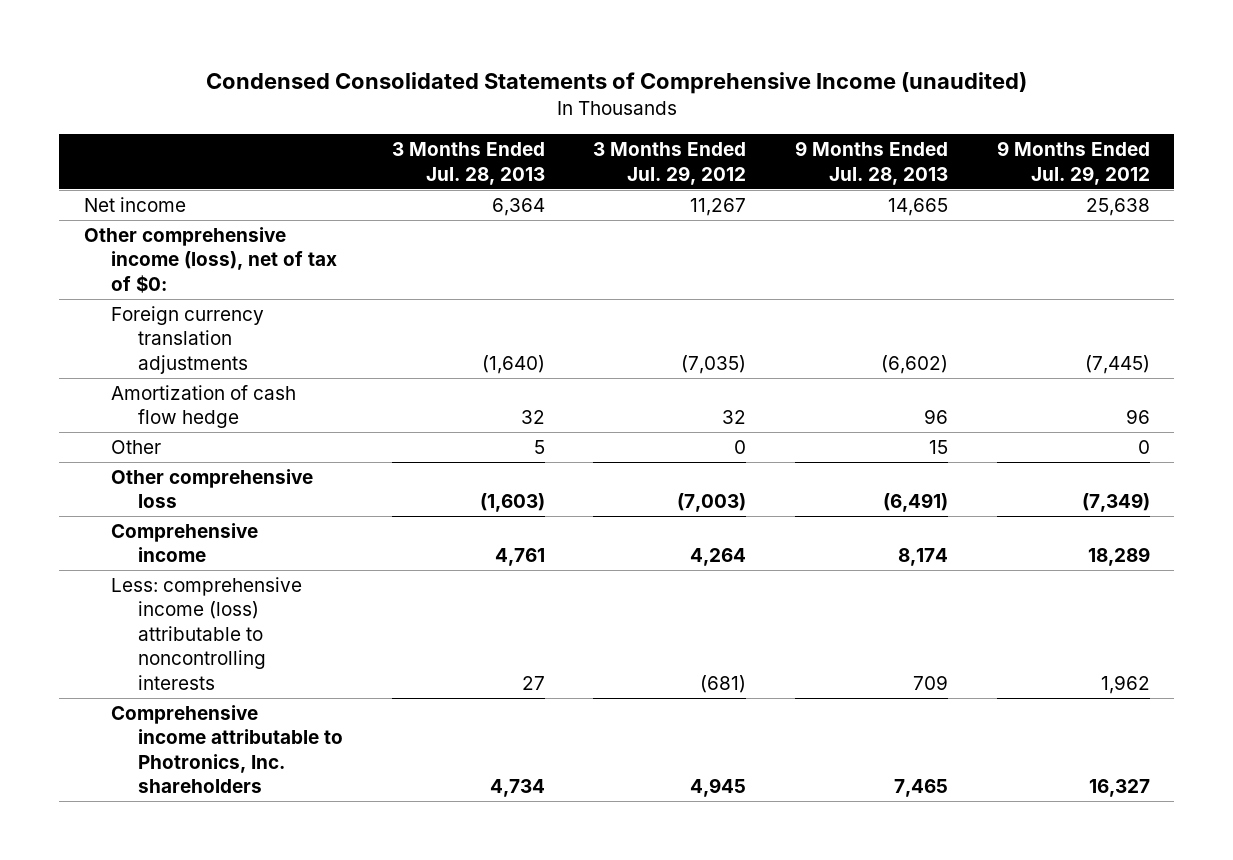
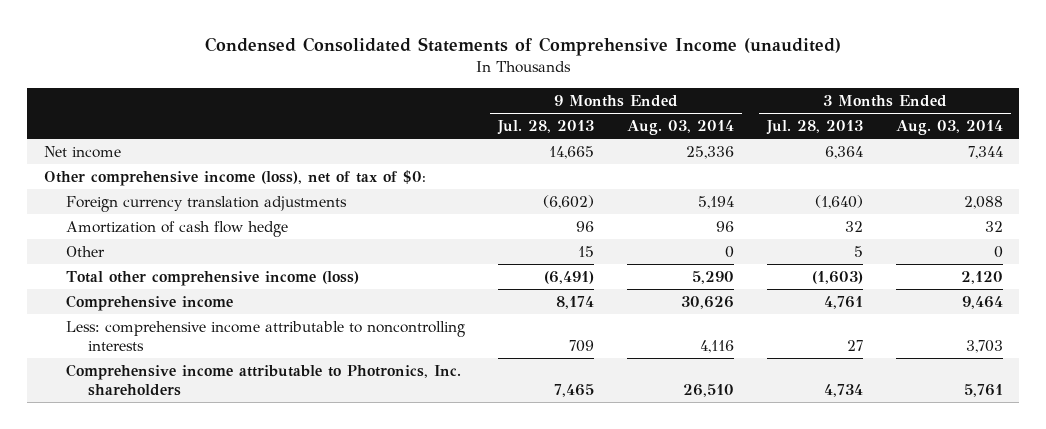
- | 3 Months Ended Jul. 28, 2013 | 3 Months Ended Jul. 29, 2012 | 9 Months Ended Jul. 28, 2013 | 9 Months Ended Jul. 29, 2012
+ | 9 Months Ended Jul. 28, 2013 | 9 Months Ended Aug. 03, 2014 | 3 Months Ended Jul. 28, 2013 | 3 Months Ended Aug. 03, 2014
- Other comprehensive loss | (1,603) | (7,003) | (6,491) | (7,349)
+ Total other comprehensive income (loss) | (6,491) | 5,290 | (1,603) | 2,120
- Less: comprehensive income (loss) attributable to noncontrolling interests | 27 | (681) | 709 | 1,962
+ Less: comprehensive income attributable to noncontrolling interests | 709 | 4,116 | 27 | 3,703

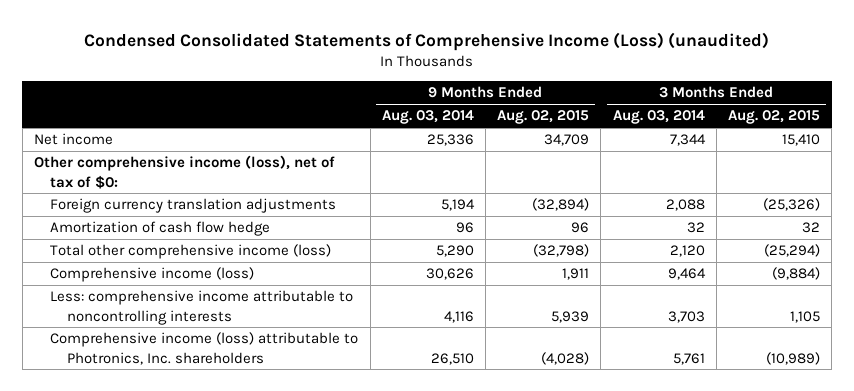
- Condensed Consolidated Statements of Comprehensive Income (unaudited)
+ Condensed Consolidated Statements of Comprehensive Income (Loss) (unaudited)
- | 9 Months Ended Jul. 28, 2013 | 9 Months Ended Aug. 03, 2014 | 3 Months Ended Jul. 28, 2013 | 3 Months Ended Aug. 03, 2014
+ | 9 Months Ended Aug. 03, 2014 | 9 Months Ended Aug. 02, 2015 | 3 Months Ended Aug. 03, 2014 | 3 Months Ended Aug. 02, 2015
- Other | 15 | 0 | 5 | 0
- Comprehensive income | 8,174 | 30,626 | 4,761 | 9,464
+ Comprehensive income (loss) | 30,626 | 1,911 | 9,464 | (9,884)
- Comprehensive income attributable to Photronics, Inc. shareholders | 7,465 | 26,510 | 4,734 | 5,761
+ Comprehensive income (loss) attributable to Photronics, Inc. shareholders | 26,510 | (4,028) | 5,761 | (10,989)

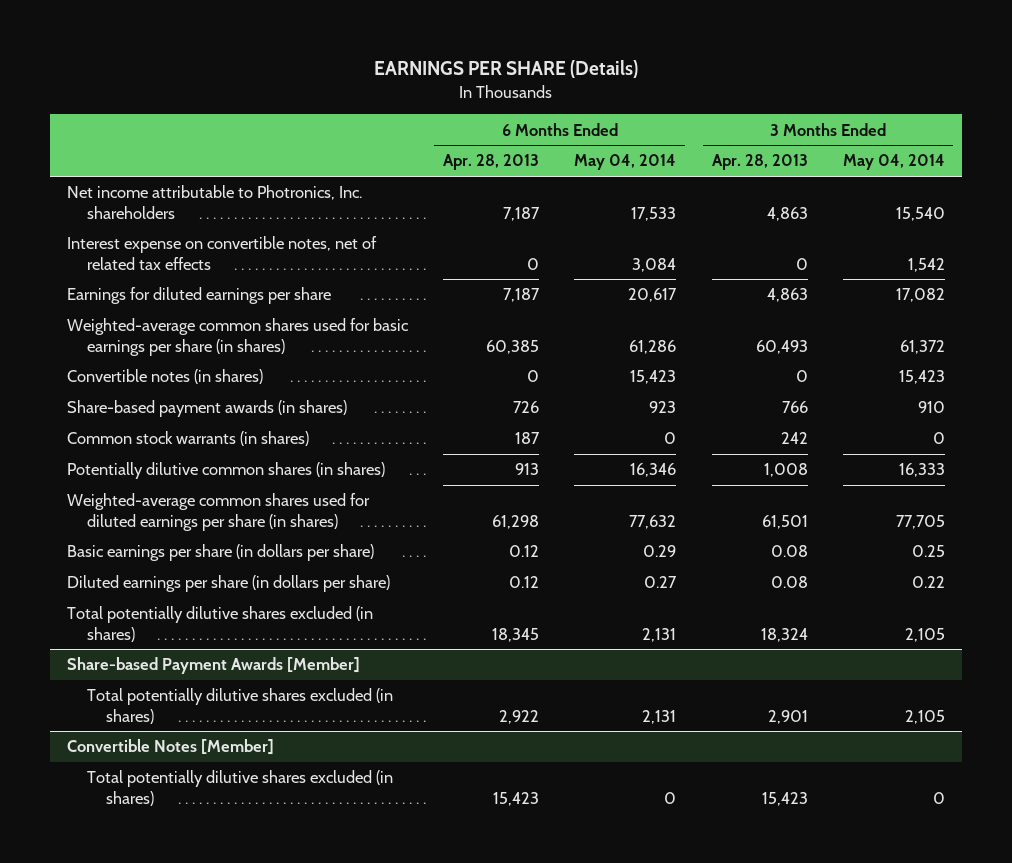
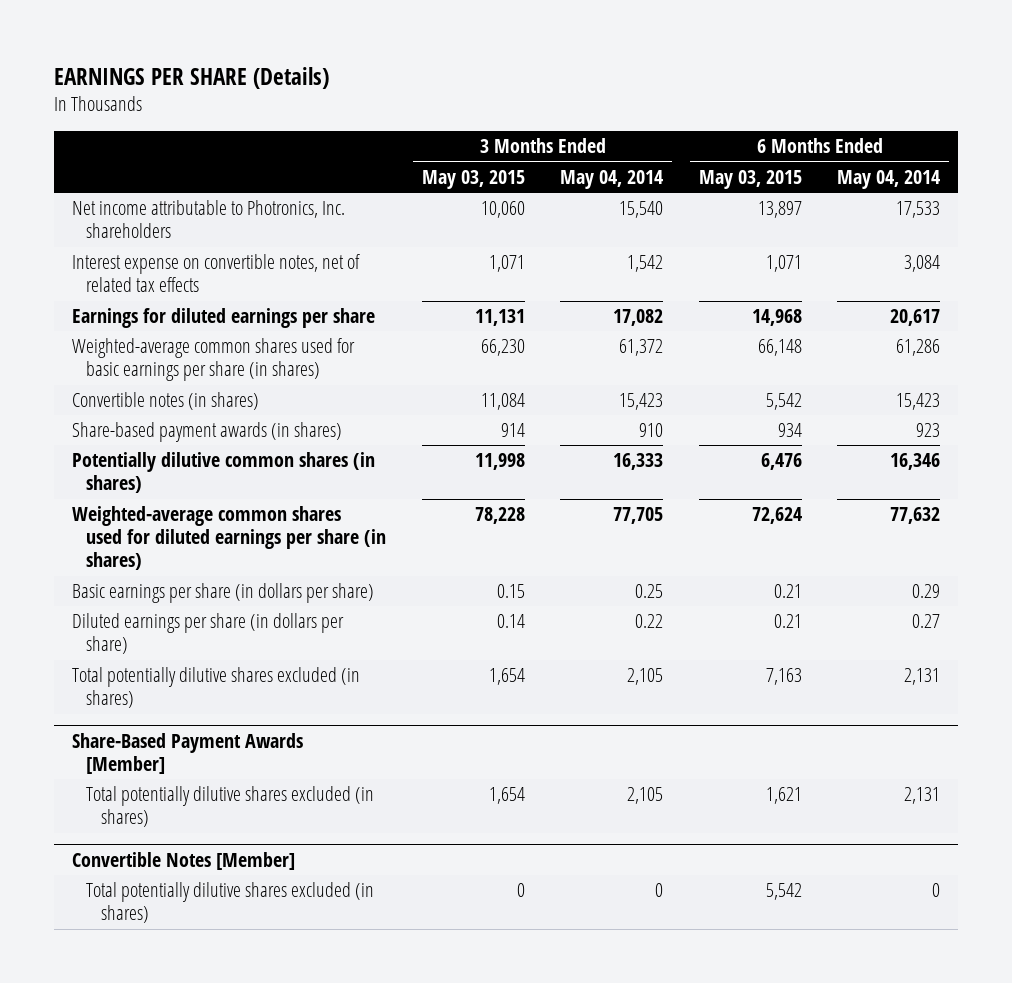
- | 6 Months Ended Apr. 28, 2013 | 6 Months Ended May 04, 2014 | 3 Months Ended Apr. 28, 2013 | 3 Months Ended May 04, 2014
+ | 3 Months Ended May 03, 2015 | 3 Months Ended May 04, 2014 | 6 Months Ended May 03, 2015 | 6 Months Ended May 04, 2014
- Common stock warrants (in shares) | 187 | 0 | 242 | 0
- Share-based Payment Awards [Member]
+ Share-Based Payment Awards [Member]

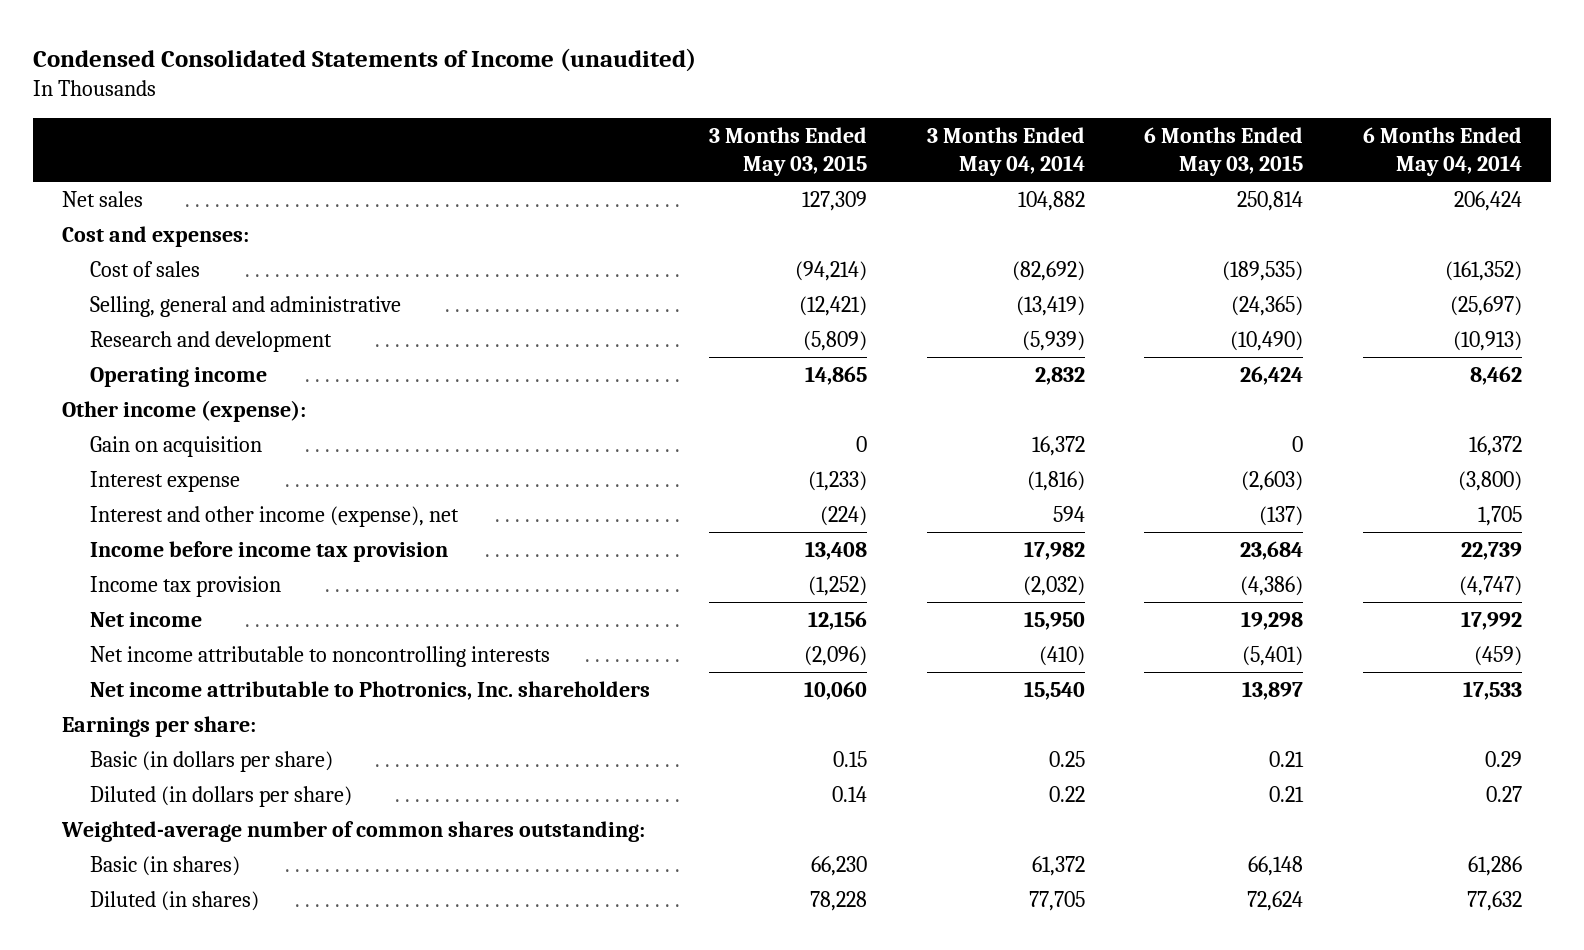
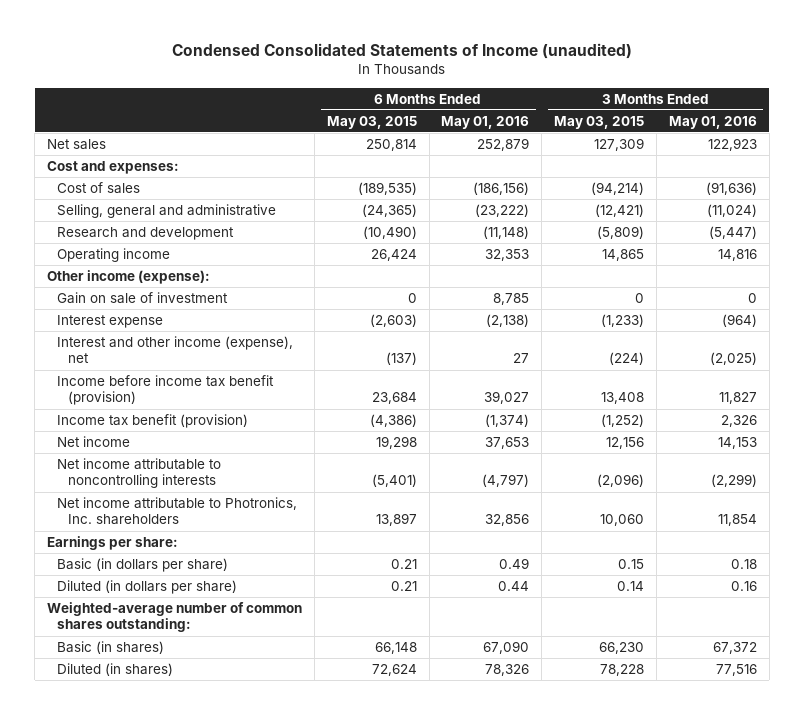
- | 3 Months Ended May 03, 2015 | 3 Months Ended May 04, 2014 | 6 Months Ended May 03, 2015 | 6 Months Ended May 04, 2014
+ | 6 Months Ended May 03, 2015 | 6 Months Ended May 01, 2016 | 3 Months Ended May 03, 2015 | 3 Months Ended May 01, 2016
- Gain on acquisition | 0 | 16,372 | 0 | 16,372
+ Gain on sale of investment | 0 | 8,785 | 0 | 0
- Income before income tax provision | 13,408 | 17,982 | 23,684 | 22,739
- Income tax provision | (1,252) | (2,032) | (4,386) | (4,747)
+ Income before income tax benefit (provision) | 23,684 | 39,027 | 13,408 | 11,827
+ Income tax benefit (provision) | (4,386) | (1,374) | (1,252) | 2,326

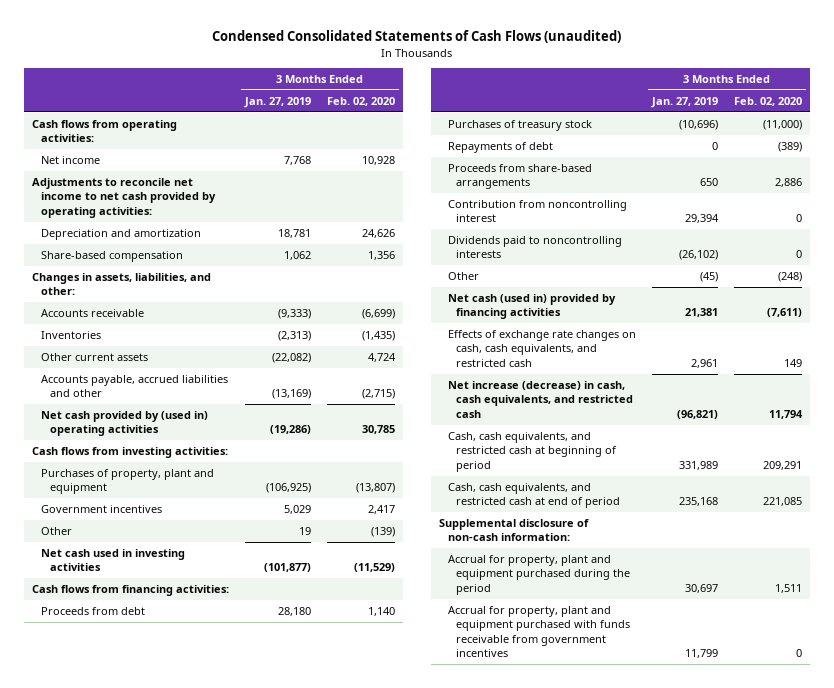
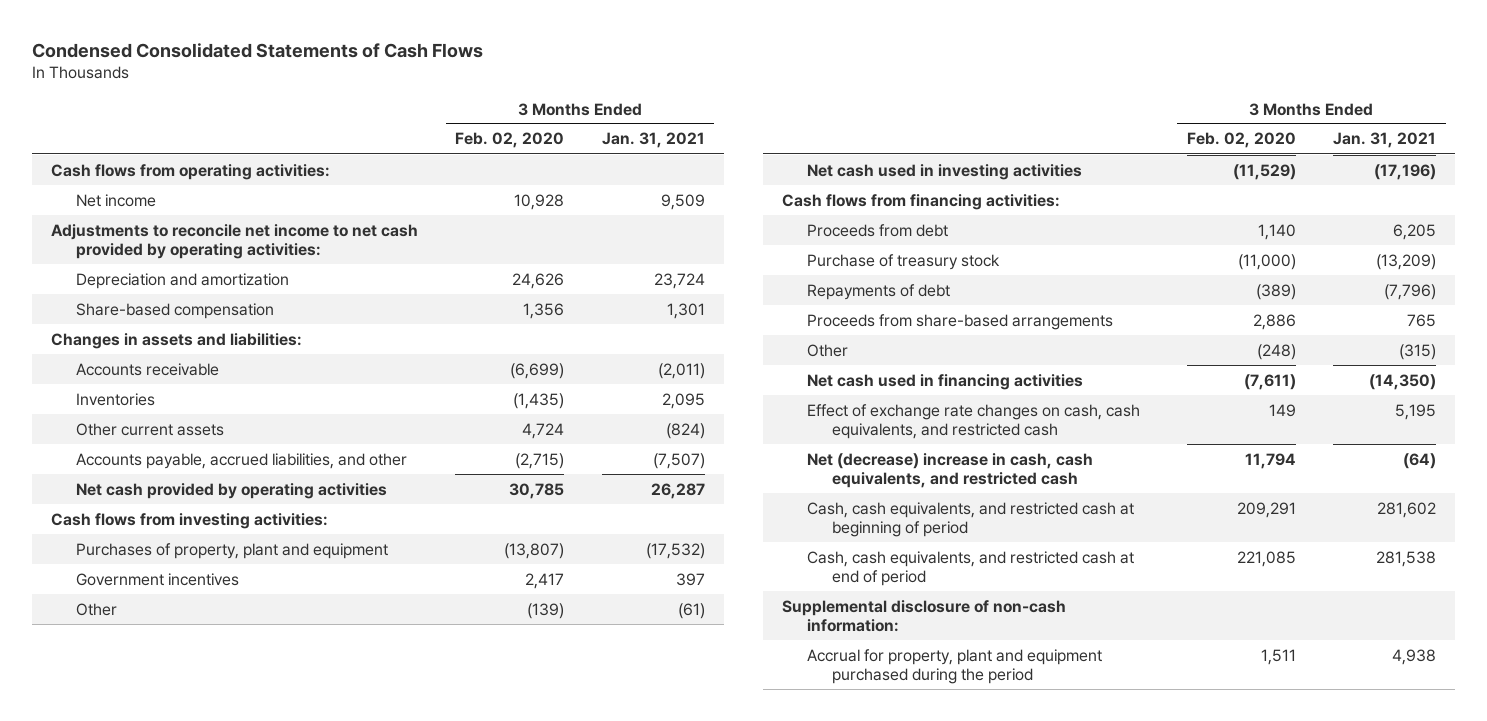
- Condensed Consolidated Statements of Cash Flows (unaudited)
+ Condensed Consolidated Statements of Cash Flows
- | 3 Months Ended Jan. 27, 2019 | 3 Months Ended Feb. 02, 2020
+ | 3 Months Ended Feb. 02, 2020 | 3 Months Ended Jan. 31, 2021
- Changes in assets, liabilities, and other:
+ Changes in assets and liabilities:
- Accounts payable, accrued liabilities and other | (13,169) | (2,715)
- Net cash provided by (used in) operating activities | (19,286) | 30,785
+ Accounts payable, accrued liabilities, and other | (2,715) | (7,507)
+ Net cash provided by operating activities | 30,785 | 26,287
- Purchases of treasury stock | (10,696) | (11,000)
+ Purchase of treasury stock | (11,000) | (13,209)
- Contribution from noncontrolling interest | 29,394 | 0
- Dividends paid to noncontrolling interests | (26,102) | 0
- Net cash (used in) provided by financing activities | 21,381 | (7,611)
- Effects of exchange rate changes on cash, cash equivalents, and restricted cash | 2,961 | 149
- Net increase (decrease) in cash, cash equivalents, and restricted cash | (96,821) | 11,794
+ Net cash used in financing activities | (7,611) | (14,350)
+ Effect of exchange rate changes on cash, cash equivalents, and restricted cash | 149 | 5,195
+ Net (decrease) increase in cash, cash equivalents, and restricted cash | 11,794 | (64)
- Accrual for property, plant and equipment purchased with funds receivable from government incentives | 11,799 | 0

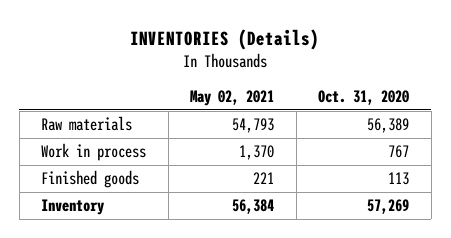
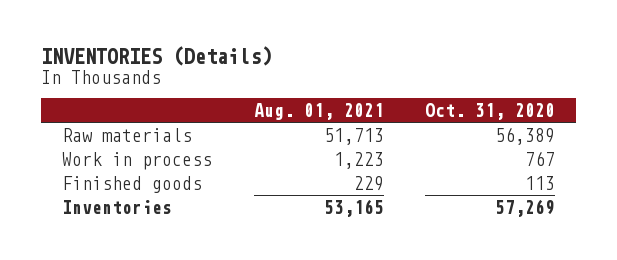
- | May 02, 2021 | Oct. 31, 2020
+ | Aug. 01, 2021 | Oct. 31, 2020
- Inventory | 56,384 | 57,269
+ Inventories | 53,165 | 57,269

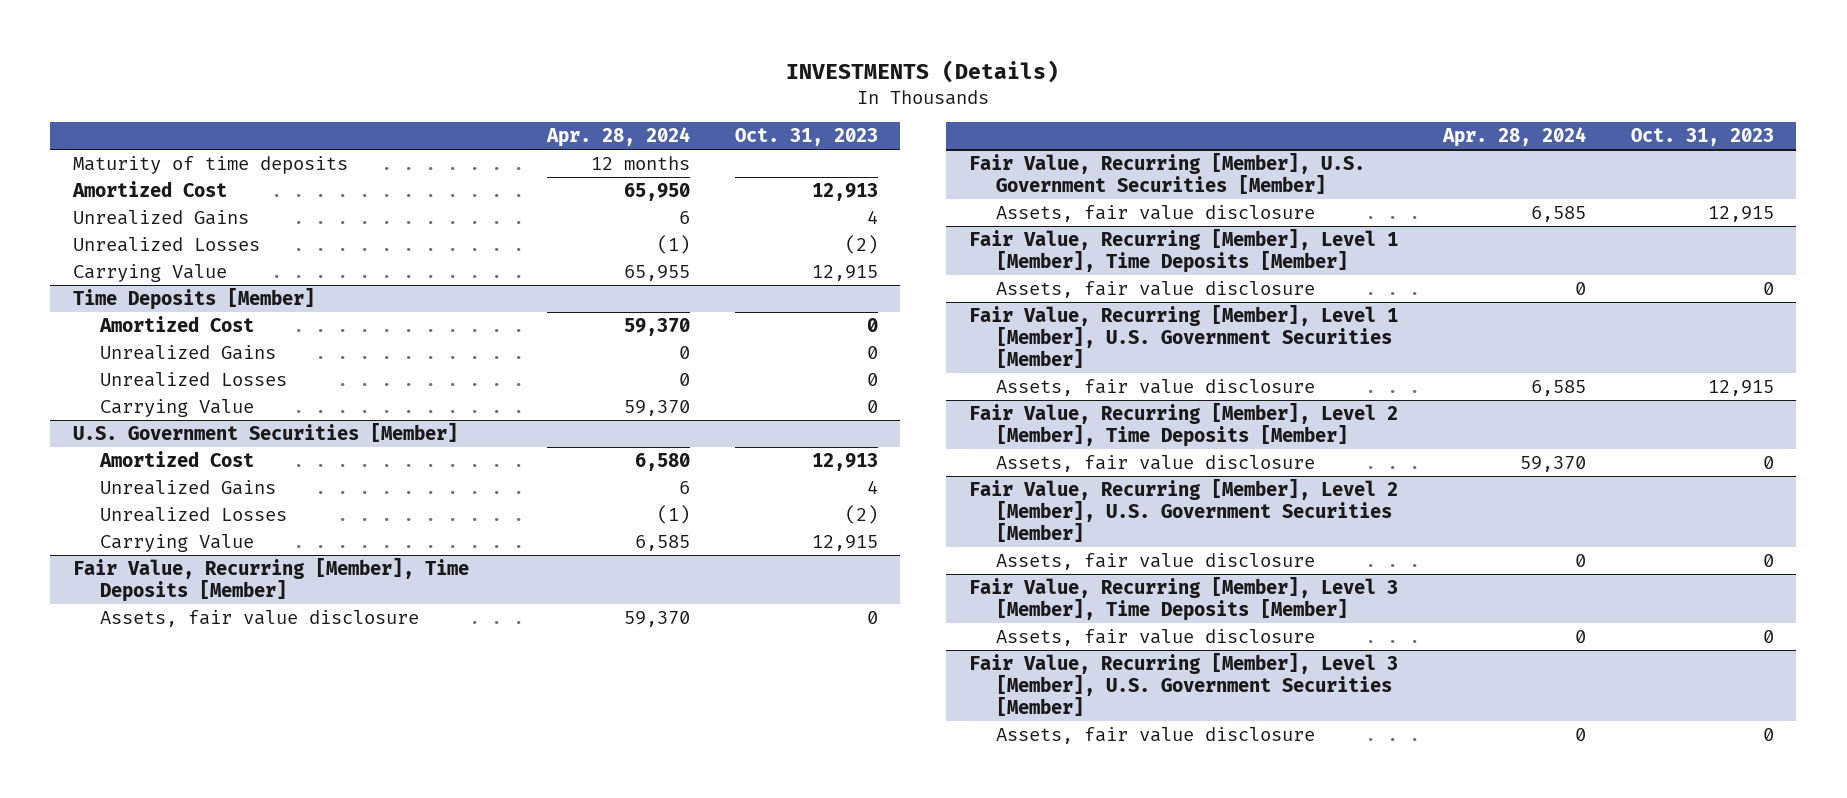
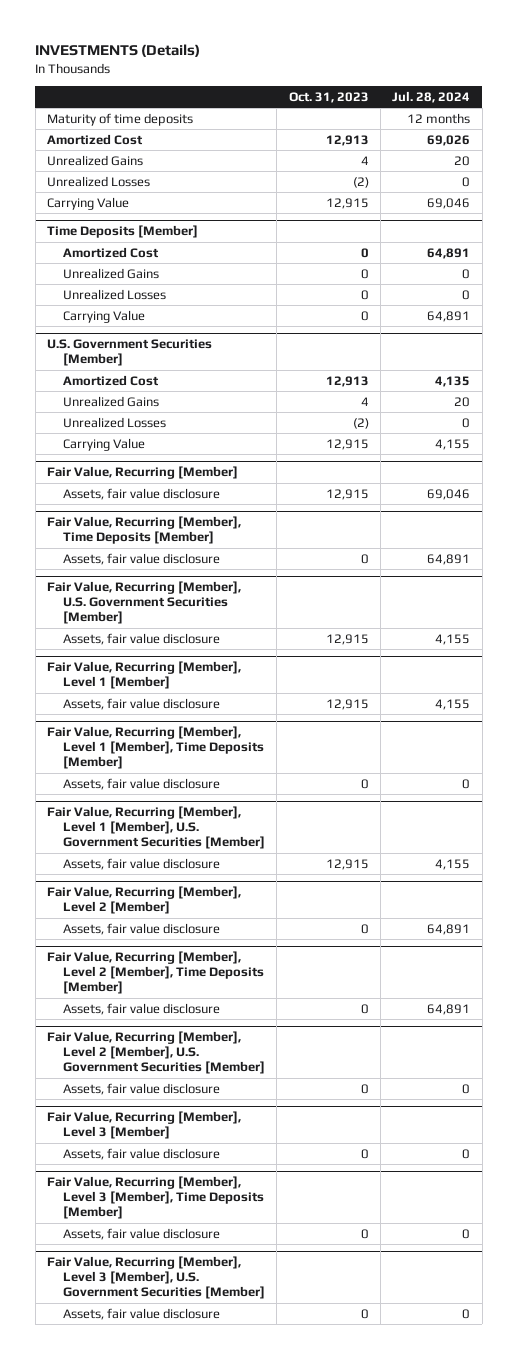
- | Apr. 28, 2024 | Oct. 31, 2023
+ | Oct. 31, 2023 | Jul. 28, 2024
+ Fair Value, Recurring [Member]
+ Assets, fair value disclosure | 12,915 | 69,046
+ Fair Value, Recurring [Member], Level 1 [Member]
+ Assets, fair value disclosure | 12,915 | 4,155
+ Fair Value, Recurring [Member], Level 2 [Member]
+ Assets, fair value disclosure | 0 | 64,891
+ Fair Value, Recurring [Member], Level 3 [Member]
+ Assets, fair value disclosure | 0 | 0

